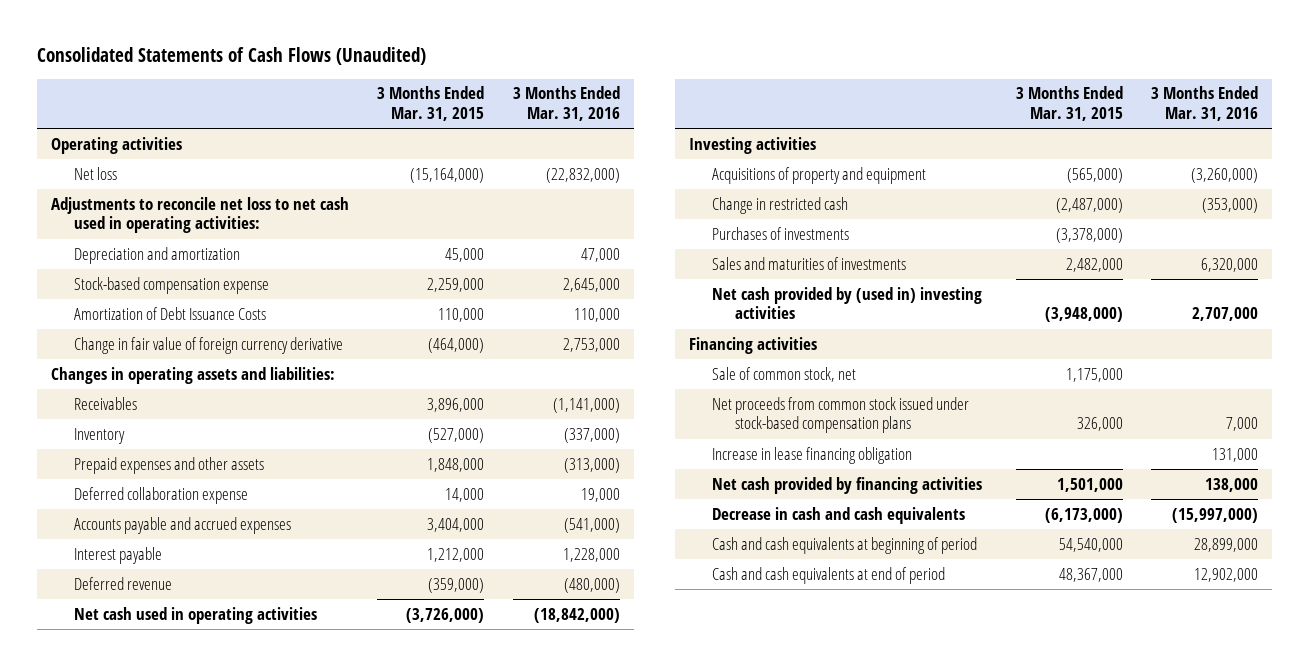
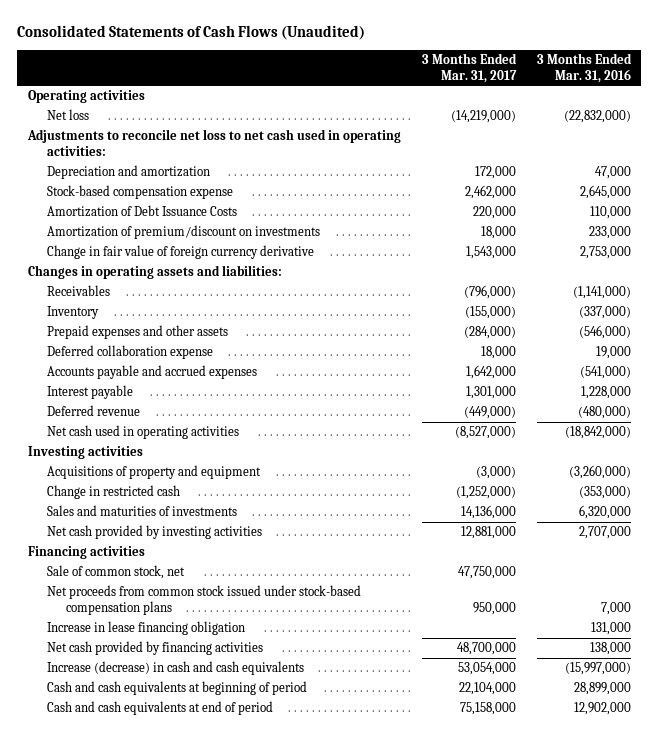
- | 3 Months Ended Mar. 31, 2015 | 3 Months Ended Mar. 31, 2016
+ | 3 Months Ended Mar. 31, 2017 | 3 Months Ended Mar. 31, 2016
+ Amortization of premium/discount on investments | 18,000 | 233,000
- Prepaid expenses and other assets | 1,848,000 | (313,000)
+ Prepaid expenses and other assets | (284,000) | (546,000)
- Purchases of investments | (3,378,000) |
- Net cash provided by (used in) investing activities | (3,948,000) | 2,707,000
+ Net cash provided by investing activities | 12,881,000 | 2,707,000
- Decrease in cash and cash equivalents | (6,173,000) | (15,997,000)
+ Increase (decrease) in cash and cash equivalents | 53,054,000 | (15,997,000)

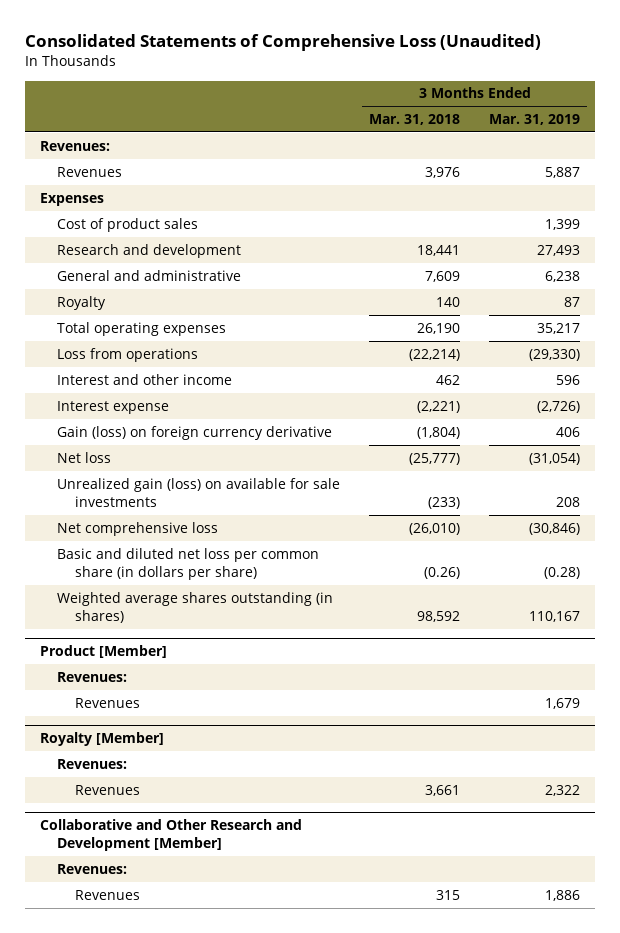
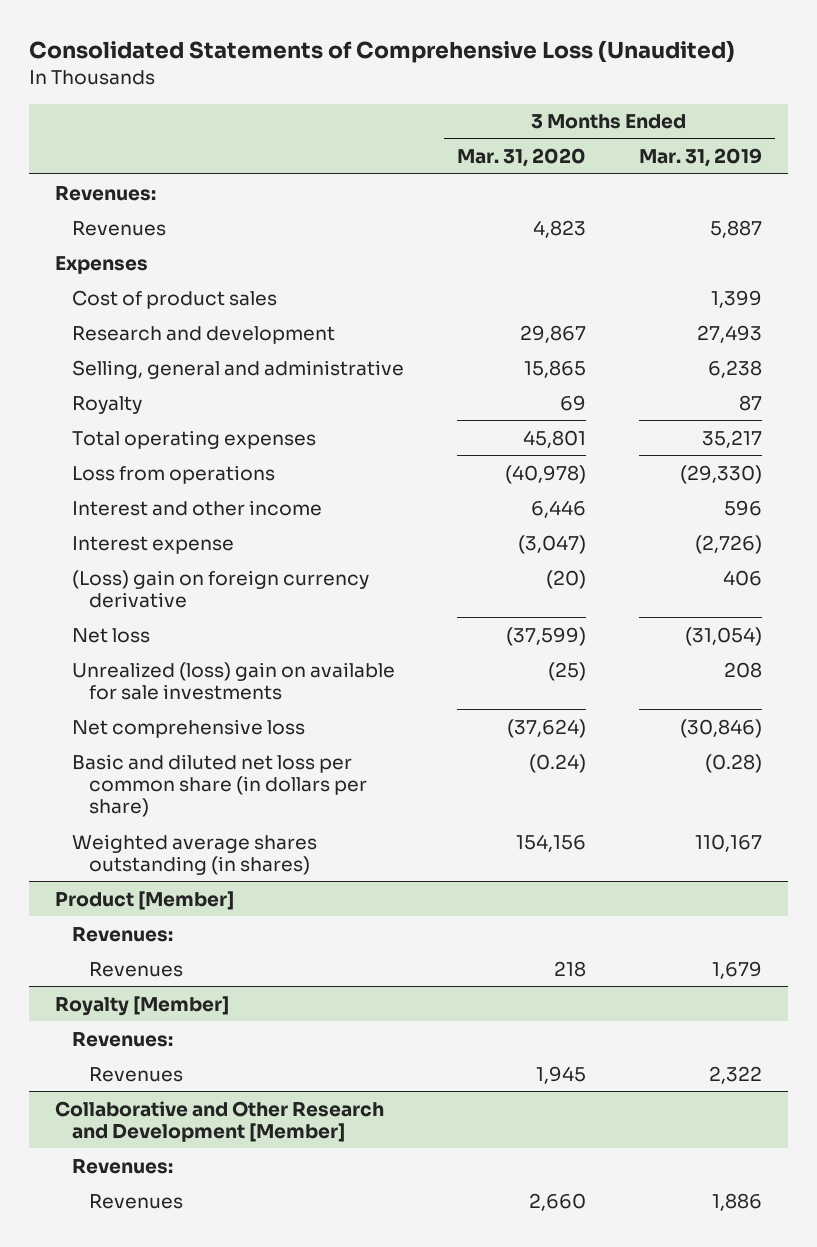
- | 3 Months Ended Mar. 31, 2018 | 3 Months Ended Mar. 31, 2019
+ | 3 Months Ended Mar. 31, 2020 | 3 Months Ended Mar. 31, 2019
- General and administrative | 7,609 | 6,238
+ Selling, general and administrative | 15,865 | 6,238
- Gain (loss) on foreign currency derivative | (1,804) | 406
+ (Loss) gain on foreign currency derivative | (20) | 406
- Unrealized gain (loss) on available for sale investments | (233) | 208
+ Unrealized (loss) gain on available for sale investments | (25) | 208

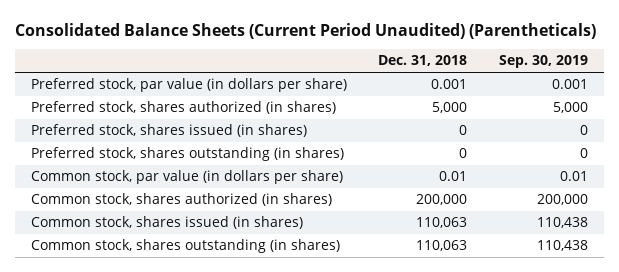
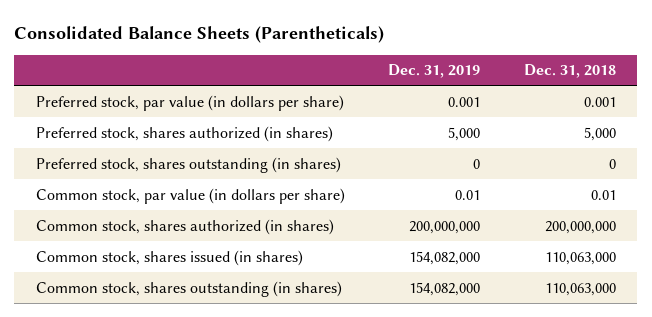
- Consolidated Balance Sheets (Current Period Unaudited) (Parentheticals)
+ Consolidated Balance Sheets (Parentheticals)
- | Dec. 31, 2018 | Sep. 30, 2019
+ | Dec. 31, 2019 | Dec. 31, 2018
- Preferred stock, shares issued (in shares) | 0 | 0
- Common stock, shares authorized (in shares) | 200,000 | 200,000
- Common stock, shares issued (in shares) | 110,063 | 110,438
- Common stock, shares outstanding (in shares) | 110,063 | 110,438
+ Common stock, shares authorized (in shares) | 200,000,000 | 200,000,000
+ Common stock, shares issued (in shares) | 154,082,000 | 110,063,000
+ Common stock, shares outstanding (in shares) | 154,082,000 | 110,063,000

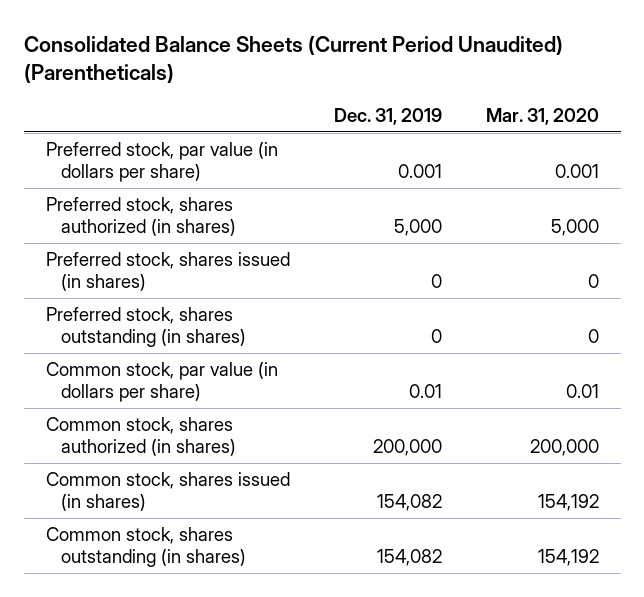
- Consolidated Balance Sheets (Parentheticals)
+ Consolidated Balance Sheets (Current Period Unaudited) (Parentheticals)
- | Dec. 31, 2019 | Dec. 31, 2018
+ | Dec. 31, 2019 | Mar. 31, 2020
+ Preferred stock, shares issued (in shares) | 0 | 0
- Common stock, shares authorized (in shares) | 200,000,000 | 200,000,000
- Common stock, shares issued (in shares) | 154,082,000 | 110,063,000
- Common stock, shares outstanding (in shares) | 154,082,000 | 110,063,000
+ Common stock, shares authorized (in shares) | 200,000 | 200,000
+ Common stock, shares issued (in shares) | 154,082 | 154,192
+ Common stock, shares outstanding (in shares) | 154,082 | 154,192

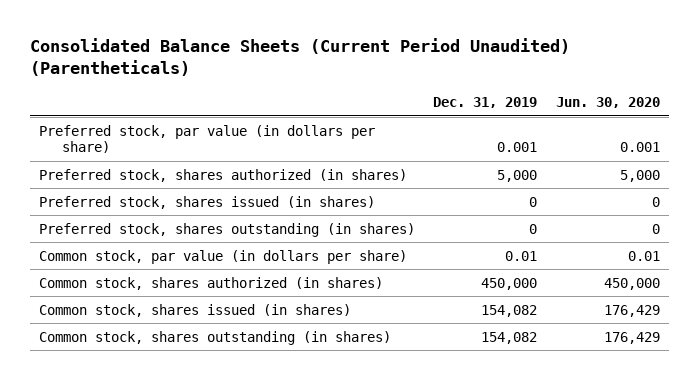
- | Dec. 31, 2019 | Mar. 31, 2020
+ | Dec. 31, 2019 | Jun. 30, 2020
- Common stock, shares authorized (in shares) | 200,000 | 200,000
+ Common stock, shares authorized (in shares) | 450,000 | 450,000

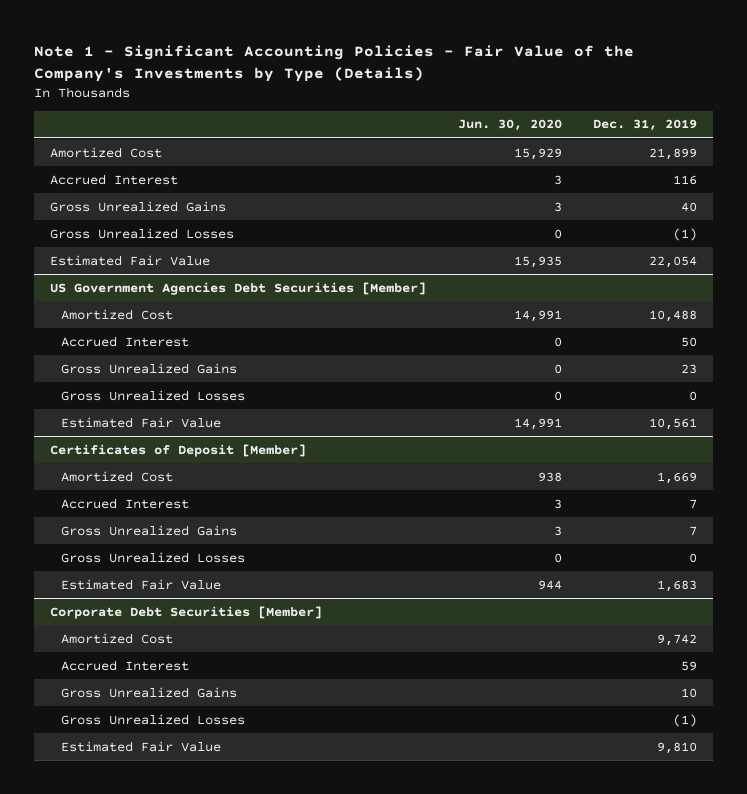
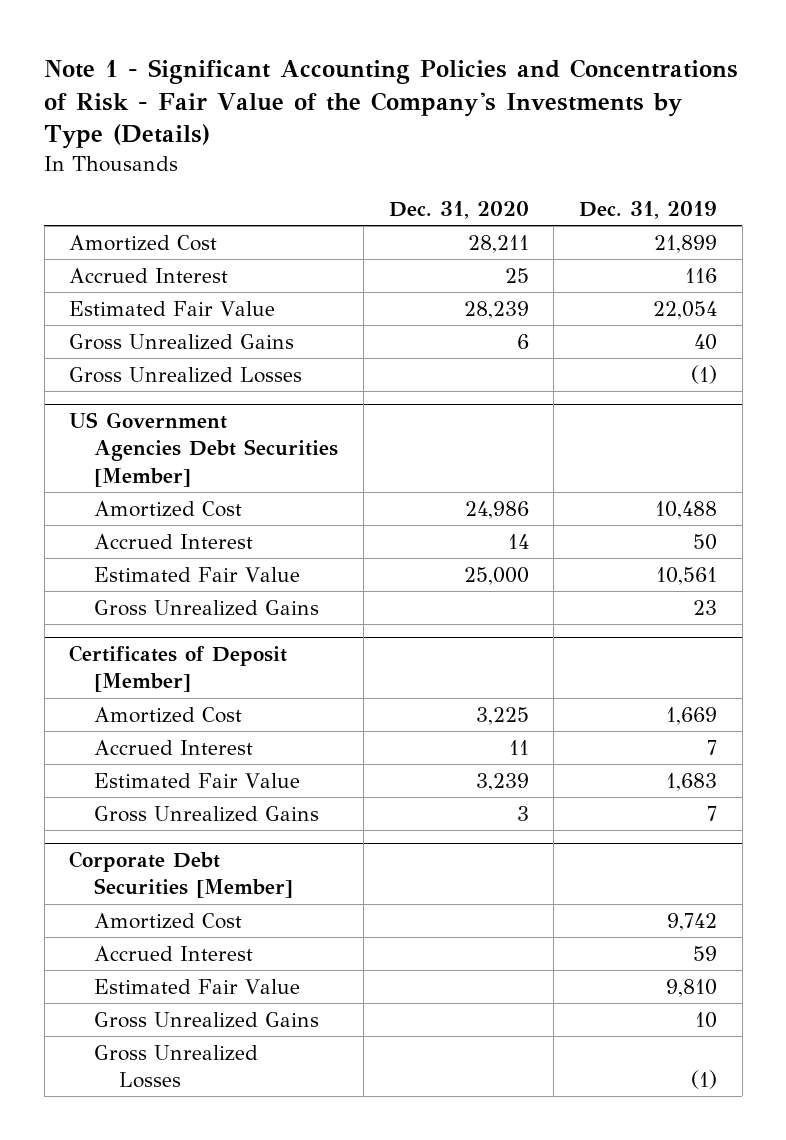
- Note 1 - Significant Accounting Policies - Fair Value of the Company's Investments by Type (Details)
+ Note 1 - Significant Accounting Policies and Concentrations of Risk - Fair Value of the Company's Investments by Type (Details)
- | Jun. 30, 2020 | Dec. 31, 2019
+ | Dec. 31, 2020 | Dec. 31, 2019
moved up: Estimated Fair Value | 28,239 | 22,054
@ US Government Agencies Debt Securities [Member]
- Gross Unrealized Losses | 0 | 0
moved down: Gross Unrealized Gains | | 23
@ Certificates of Deposit [Member]
- Gross Unrealized Losses | 0 | 0
moved down: Gross Unrealized Gains | 3 | 7
@ Corporate Debt Securities [Member]
moved up: Estimated Fair Value | | 9,810

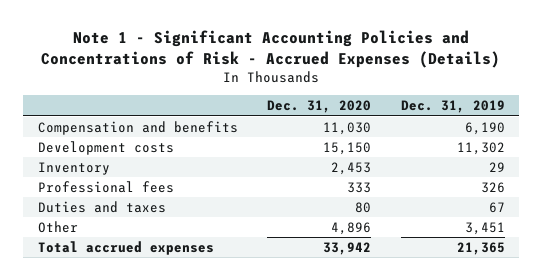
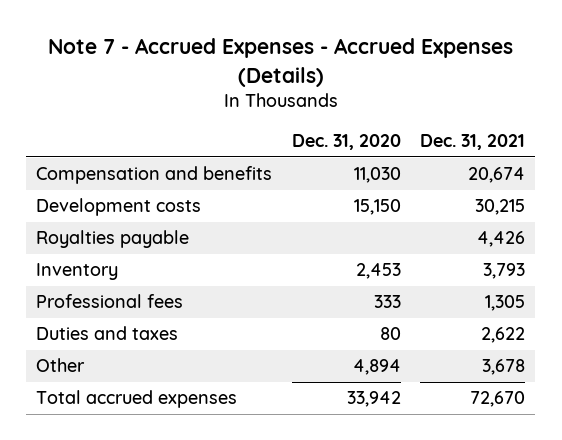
- Note 1 - Significant Accounting Policies and Concentrations of Risk - Accrued Expenses (Details)
+ Note 7 - Accrued Expenses - Accrued Expenses (Details)
- | Dec. 31, 2020 | Dec. 31, 2019
+ | Dec. 31, 2020 | Dec. 31, 2021
+ Royalties payable | | 4,426
- Other | 4,896 | 3,451
+ Other | 4,894 | 3,678

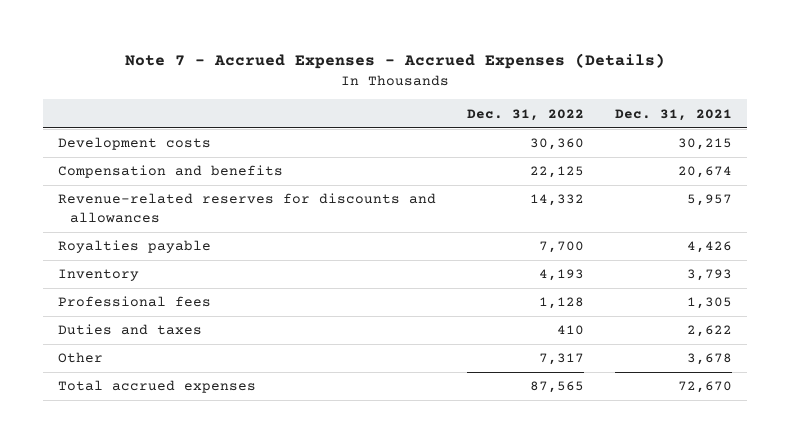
- | Dec. 31, 2020 | Dec. 31, 2021
+ | Dec. 31, 2022 | Dec. 31, 2021
moved down: Compensation and benefits | 22,125 | 20,674
+ Revenue-related reserves for discounts and allowances | 14,332 | 5,957

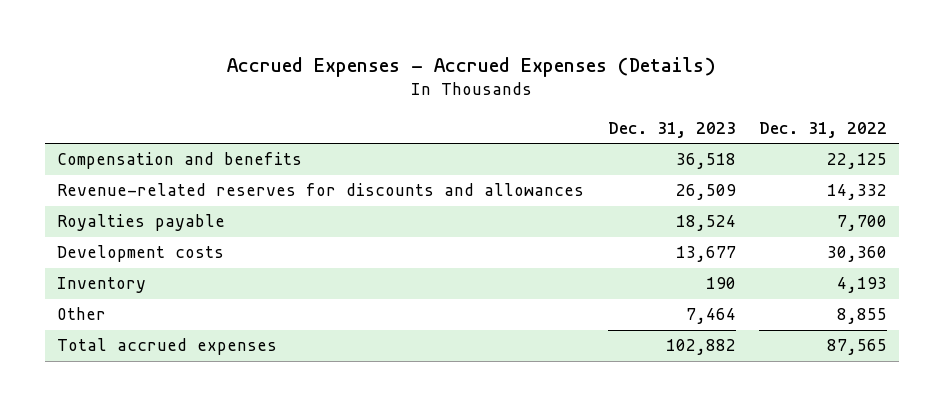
- Note 7 - Accrued Expenses - Accrued Expenses (Details)
+ Accrued Expenses - Accrued Expenses (Details)
- | Dec. 31, 2022 | Dec. 31, 2021
+ | Dec. 31, 2023 | Dec. 31, 2022
moved down: Development costs | 13,677 | 30,360
- Professional fees | 1,128 | 1,305
- Duties and taxes | 410 | 2,622
- Other | 7,317 | 3,678
+ Other | 7,464 | 8,855

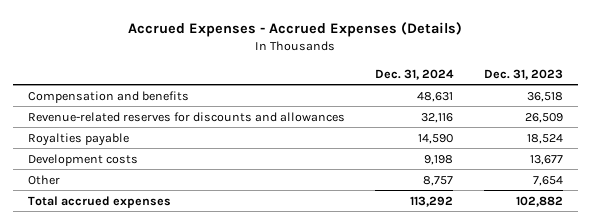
- | Dec. 31, 2023 | Dec. 31, 2022
+ | Dec. 31, 2024 | Dec. 31, 2023
- Inventory | 190 | 4,193
- Other | 7,464 | 8,855
+ Other | 8,757 | 7,654

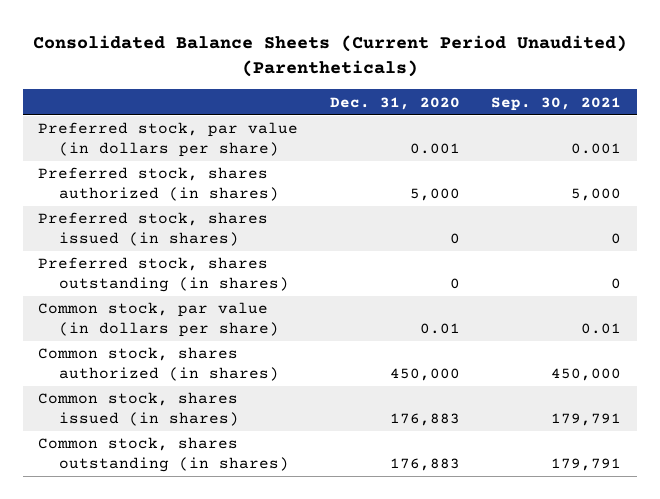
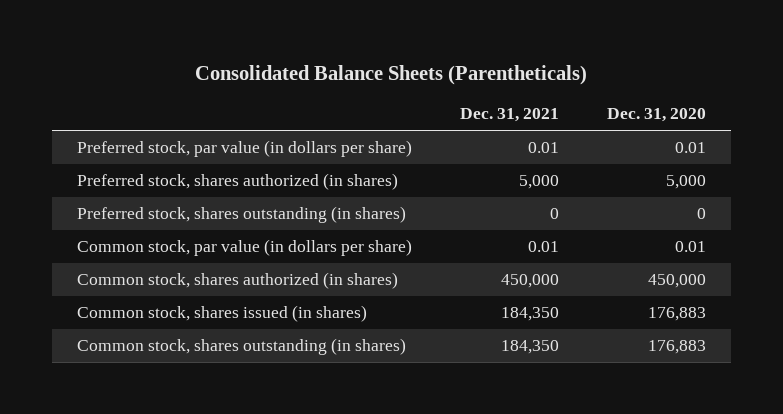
- Consolidated Balance Sheets (Current Period Unaudited) (Parentheticals)
+ Consolidated Balance Sheets (Parentheticals)
- | Dec. 31, 2020 | Sep. 30, 2021
+ | Dec. 31, 2021 | Dec. 31, 2020
- Preferred stock, par value (in dollars per share) | 0.001 | 0.001
+ Preferred stock, par value (in dollars per share) | 0.01 | 0.01
- Preferred stock, shares issued (in shares) | 0 | 0

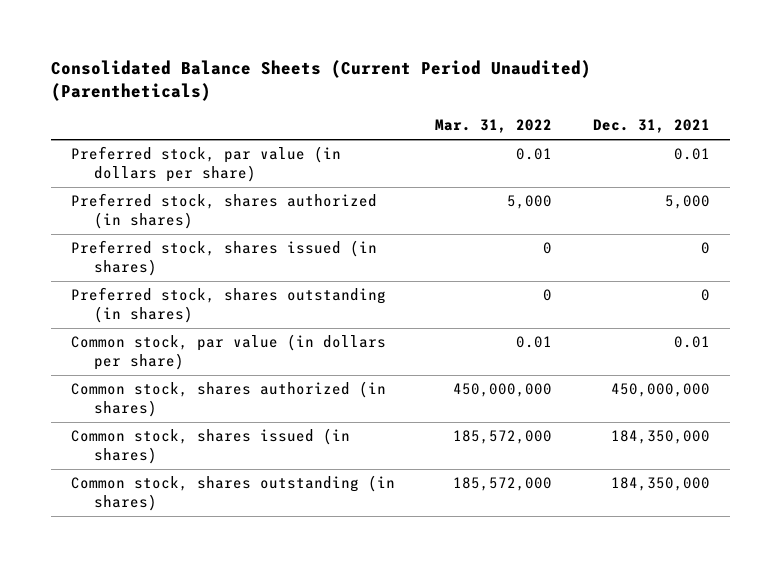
- Consolidated Balance Sheets (Parentheticals)
+ Consolidated Balance Sheets (Current Period Unaudited) (Parentheticals)
- | Dec. 31, 2021 | Dec. 31, 2020
+ | Mar. 31, 2022 | Dec. 31, 2021
+ Preferred stock, shares issued (in shares) | 0 | 0
- Common stock, shares authorized (in shares) | 450,000 | 450,000
- Common stock, shares issued (in shares) | 184,350 | 176,883
- Common stock, shares outstanding (in shares) | 184,350 | 176,883
+ Common stock, shares authorized (in shares) | 450,000,000 | 450,000,000
+ Common stock, shares issued (in shares) | 185,572,000 | 184,350,000
+ Common stock, shares outstanding (in shares) | 185,572,000 | 184,350,000

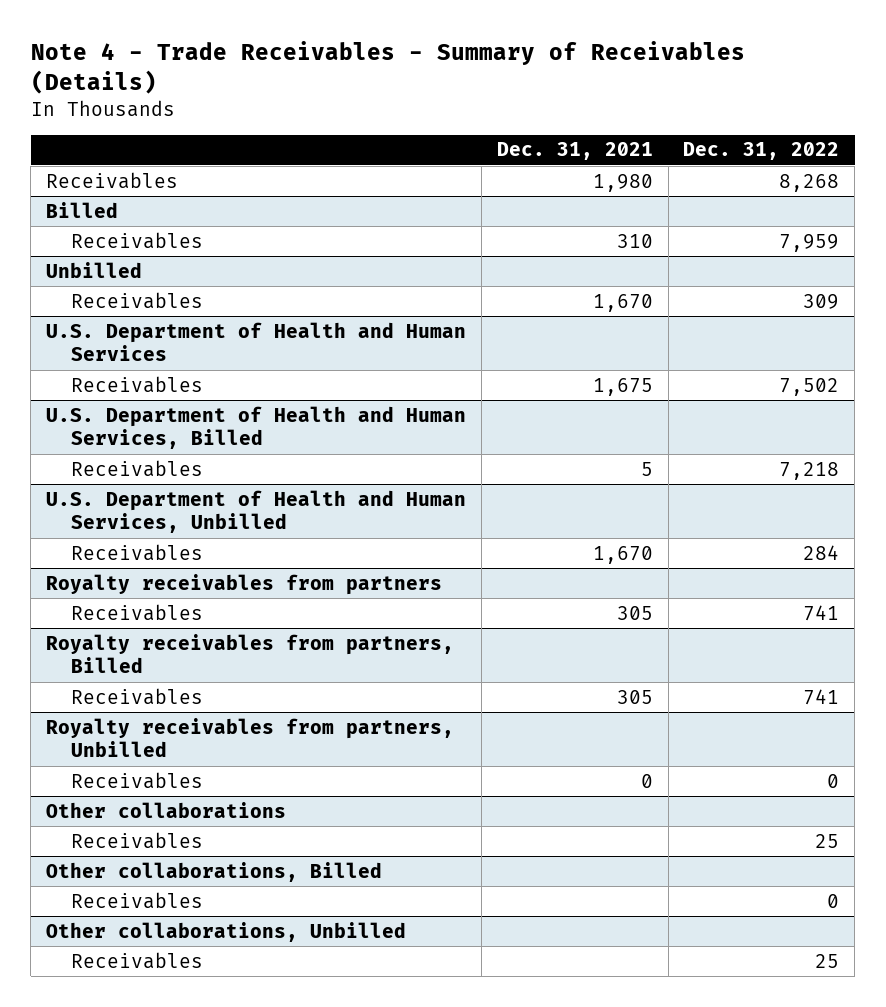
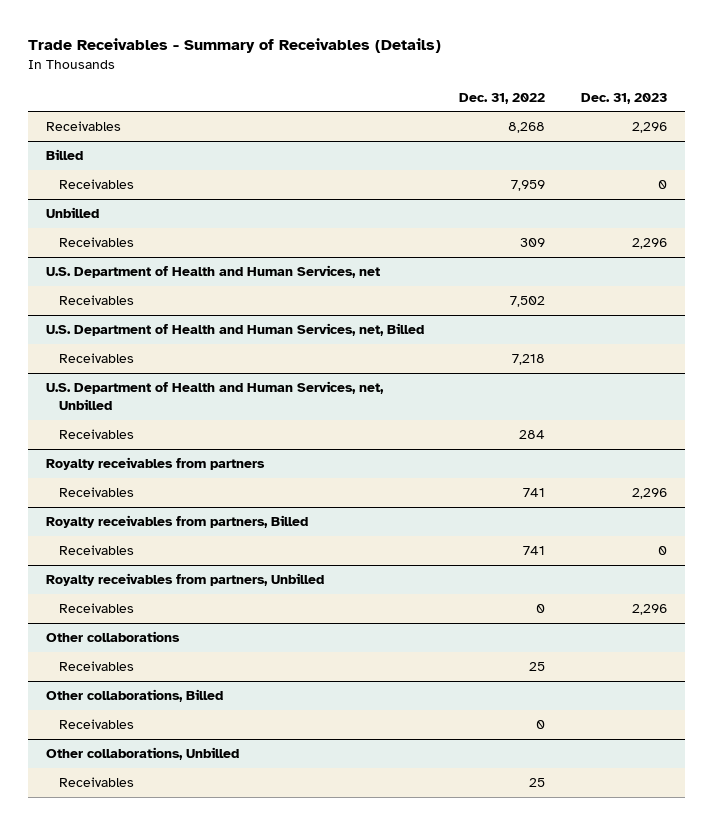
- Note 4 - Trade Receivables - Summary of Receivables (Details)
+ Trade Receivables - Summary of Receivables (Details)
- | Dec. 31, 2021 | Dec. 31, 2022
+ | Dec. 31, 2022 | Dec. 31, 2023
- U.S. Department of Health and Human Services
+ U.S. Department of Health and Human Services, net
- U.S. Department of Health and Human Services, Billed
+ U.S. Department of Health and Human Services, net, Billed
- U.S. Department of Health and Human Services, Unbilled
+ U.S. Department of Health and Human Services, net, Unbilled

